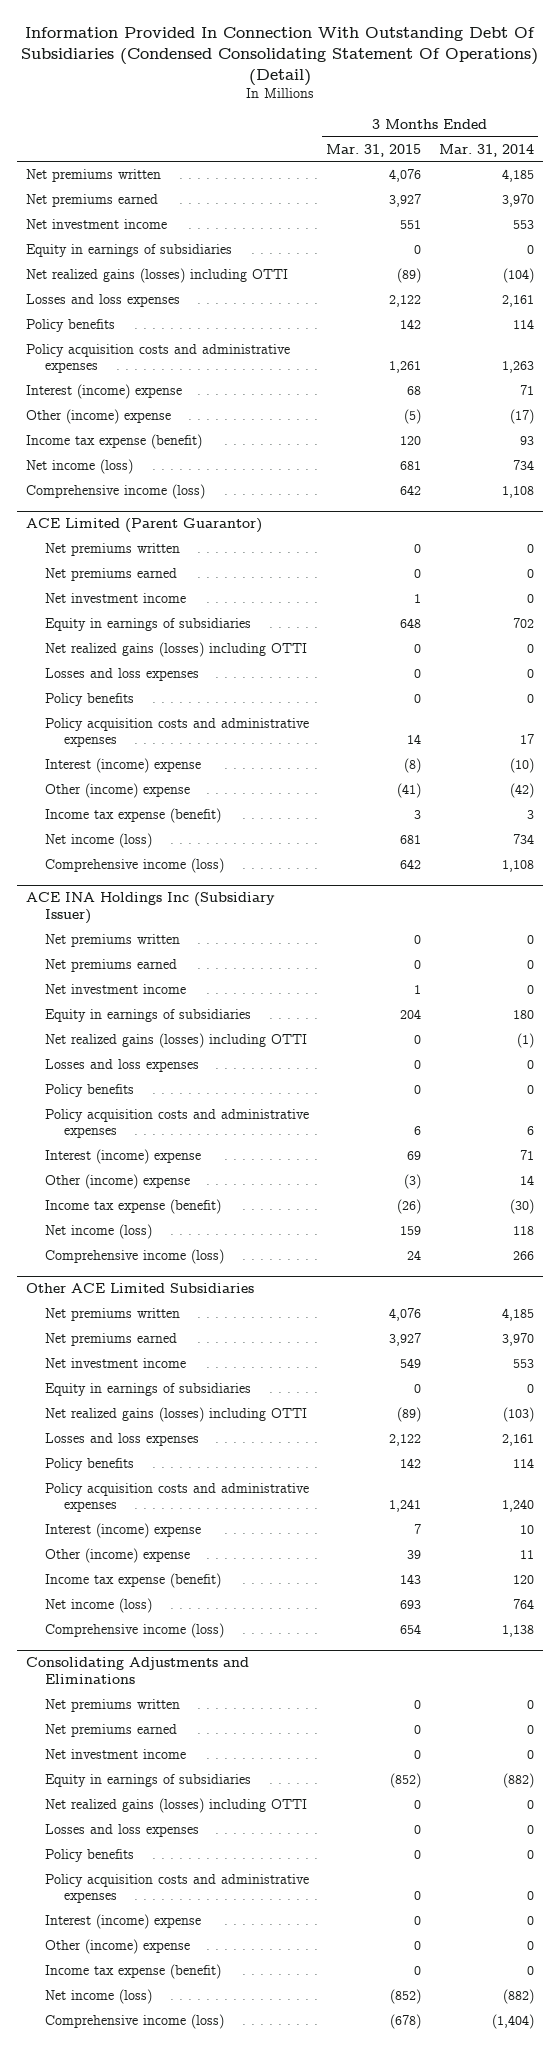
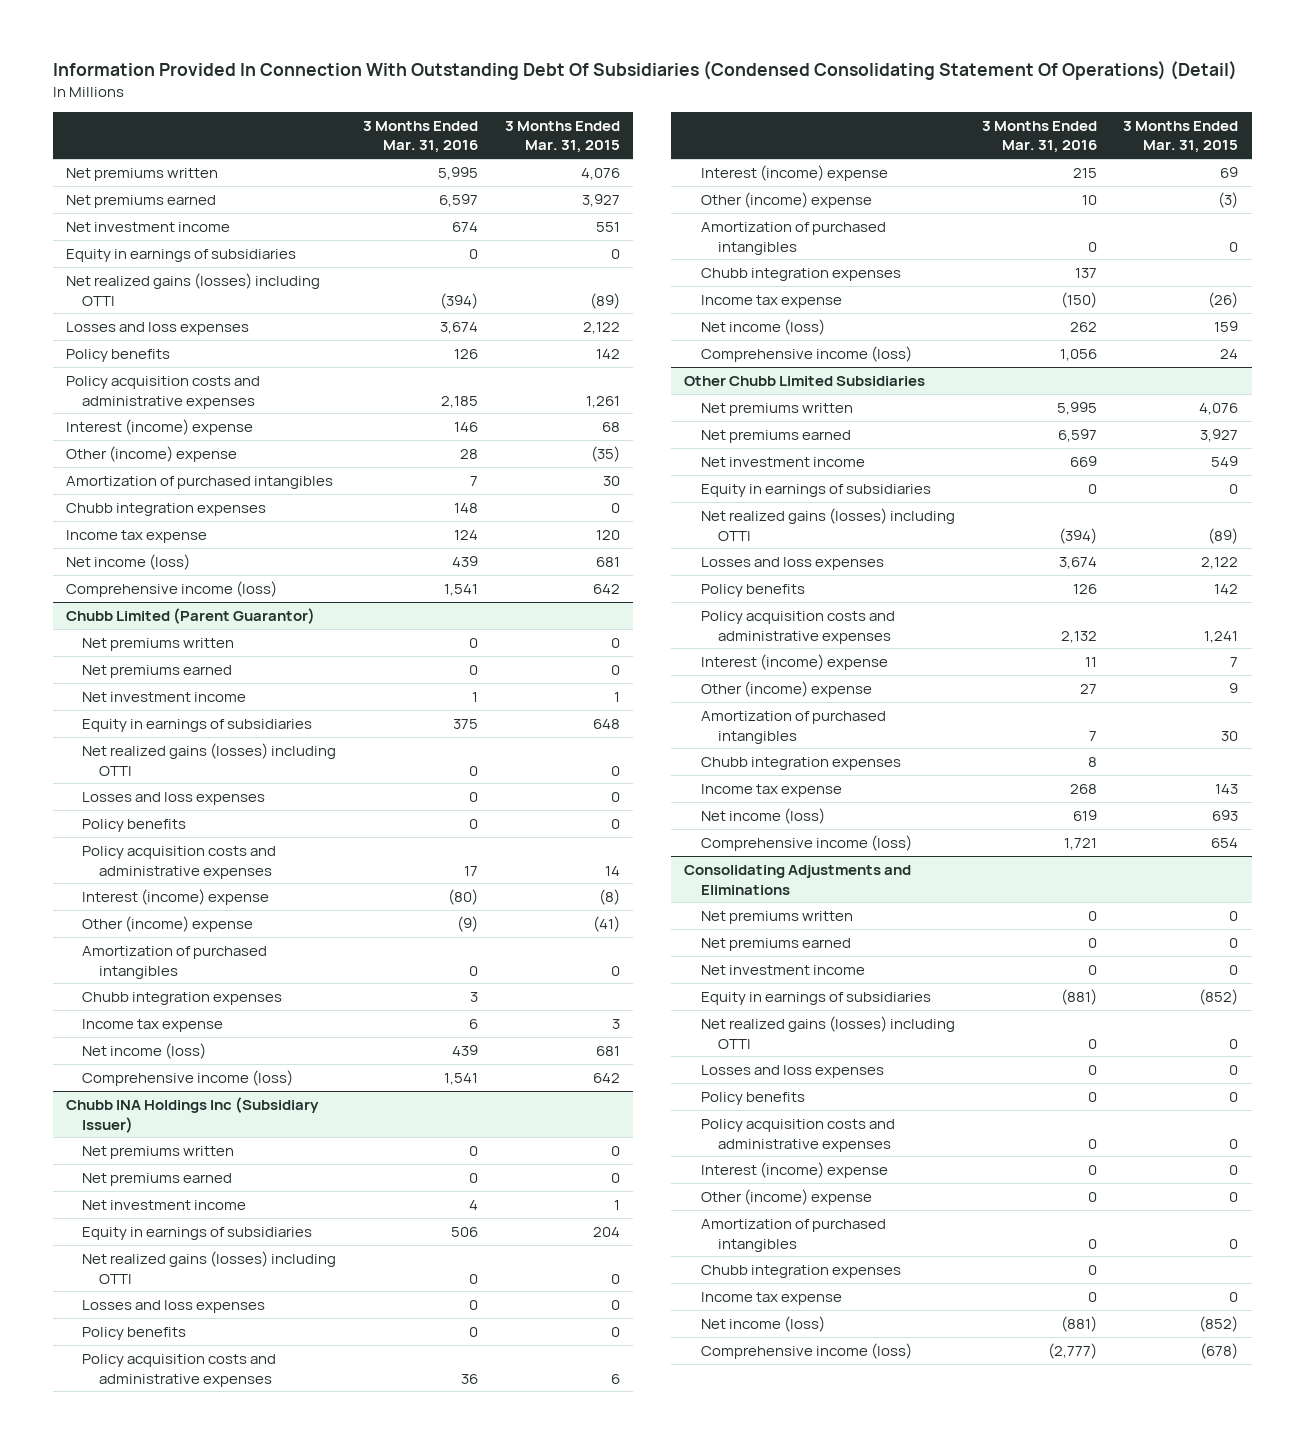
- | 3 Months Ended Mar. 31, 2015 | 3 Months Ended Mar. 31, 2014
+ | 3 Months Ended Mar. 31, 2016 | 3 Months Ended Mar. 31, 2015
- Other (income) expense | (5) | (17)
- Income tax expense (benefit) | 120 | 93
+ Other (income) expense | 28 | (35)
+ Amortization of purchased intangibles | 7 | 30
+ Chubb integration expenses | 148 | 0
+ Income tax expense | 124 | 120
- ACE Limited (Parent Guarantor)
+ Chubb Limited (Parent Guarantor)
- Income tax expense (benefit) | 3 | 3
+ Amortization of purchased intangibles | 0 | 0
+ Chubb integration expenses | 3 |
+ Income tax expense | 6 | 3
- ACE INA Holdings Inc (Subsidiary Issuer)
+ Chubb INA Holdings Inc (Subsidiary Issuer)
- Income tax expense (benefit) | (26) | (30)
+ Amortization of purchased intangibles | 0 | 0
+ Chubb integration expenses | 137 |
+ Income tax expense | (150) | (26)
- Other ACE Limited Subsidiaries
+ Other Chubb Limited Subsidiaries
- Other (income) expense | 39 | 11
- Income tax expense (benefit) | 143 | 120
+ Other (income) expense | 27 | 9
+ Amortization of purchased intangibles | 7 | 30
+ Chubb integration expenses | 8 |
+ Income tax expense | 268 | 143
@ Consolidating Adjustments and Eliminations
- Income tax expense (benefit) | 0 | 0
+ Amortization of purchased intangibles | 0 | 0
+ Chubb integration expenses | 0 |
+ Income tax expense | 0 | 0

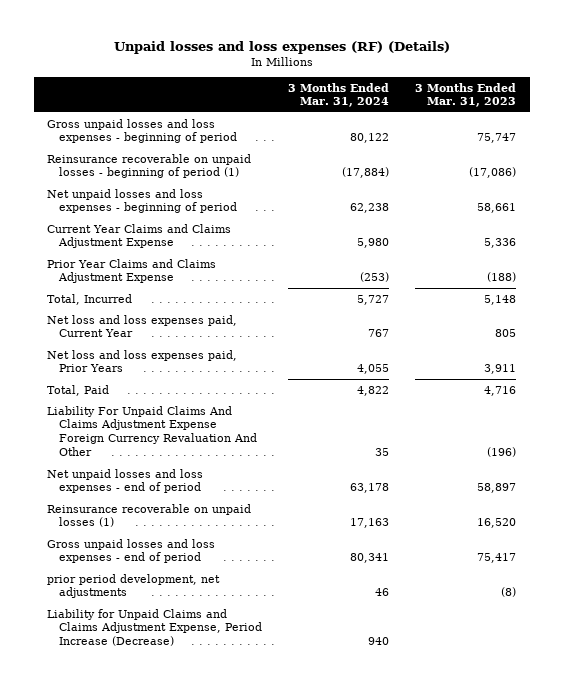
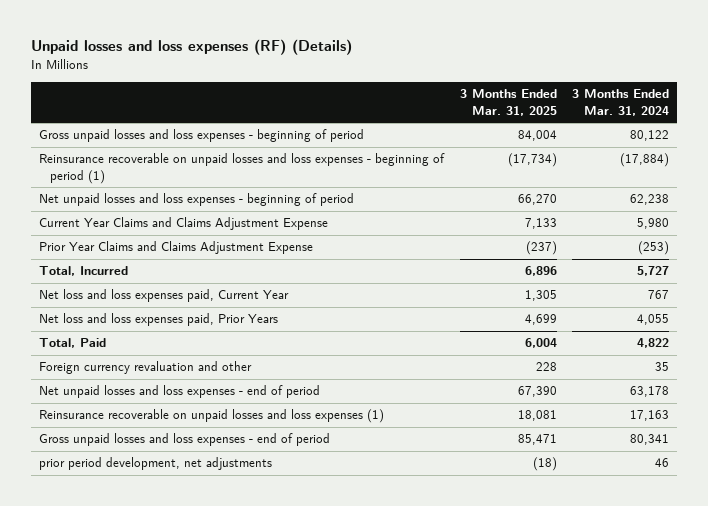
- | 3 Months Ended Mar. 31, 2024 | 3 Months Ended Mar. 31, 2023
+ | 3 Months Ended Mar. 31, 2025 | 3 Months Ended Mar. 31, 2024
- Reinsurance recoverable on unpaid losses - beginning of period (1) | (17,884) | (17,086)
+ Reinsurance recoverable on unpaid losses and loss expenses - beginning of period (1) | (17,734) | (17,884)
- Liability For Unpaid Claims And Claims Adjustment Expense Foreign Currency Revaluation And Other | 35 | (196)
+ Foreign currency revaluation and other | 228 | 35
- Reinsurance recoverable on unpaid losses (1) | 17,163 | 16,520
+ Reinsurance recoverable on unpaid losses and loss expenses (1) | 18,081 | 17,163
- Liability for Unpaid Claims and Claims Adjustment Expense, Period Increase (Decrease) | 940 |

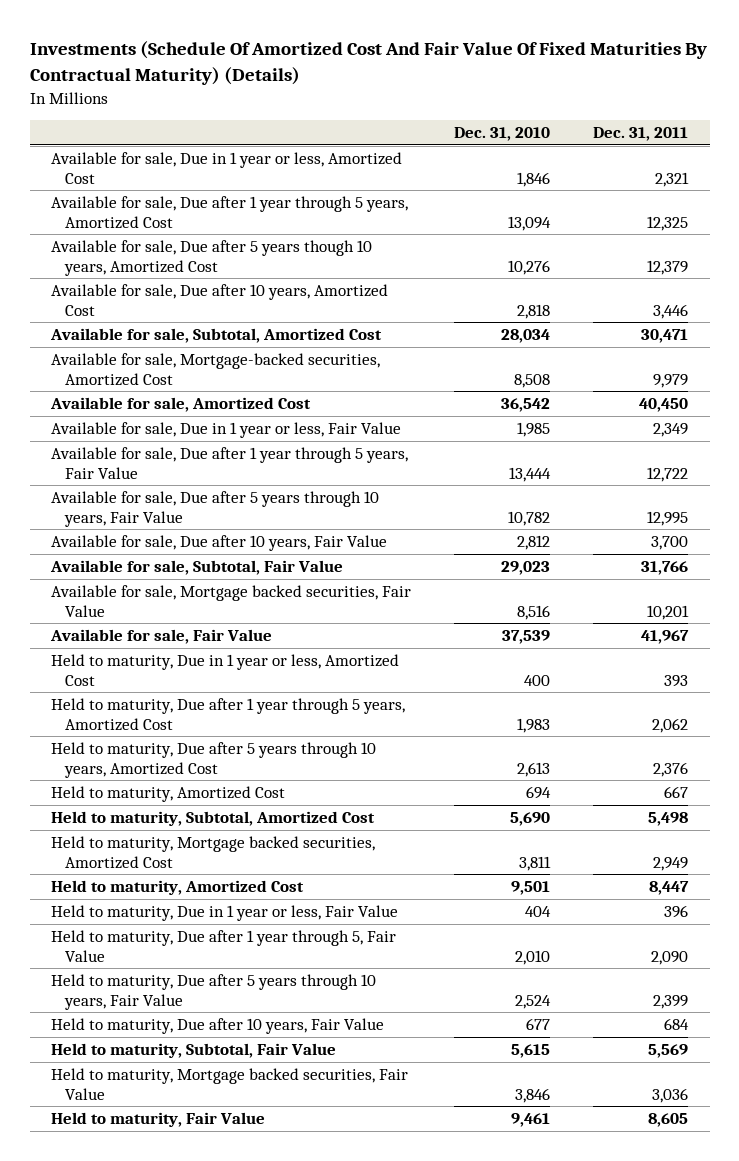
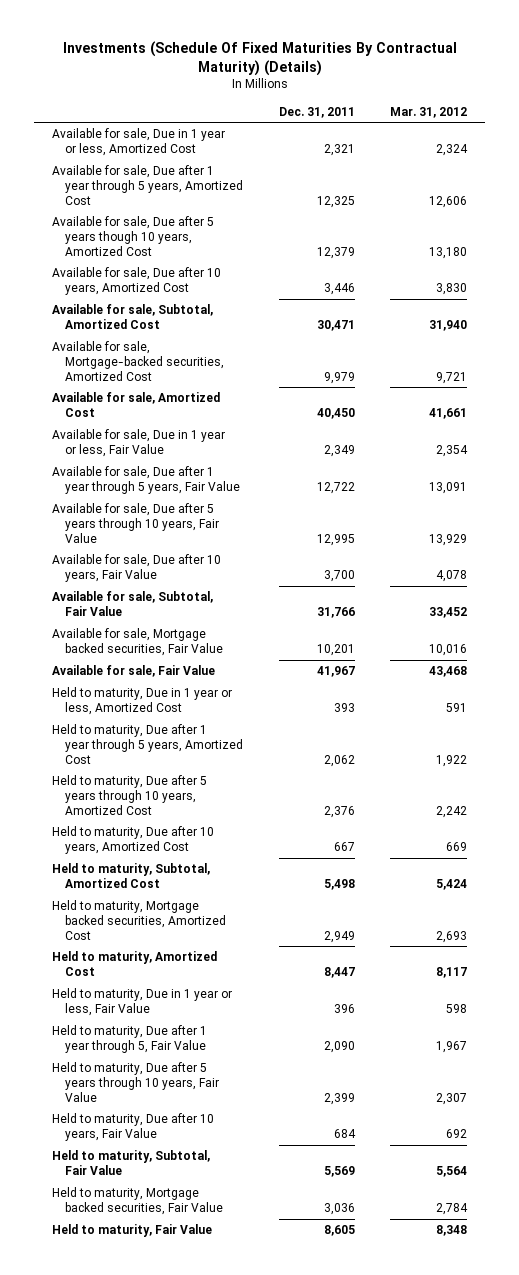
- Investments (Schedule Of Amortized Cost And Fair Value Of Fixed Maturities By Contractual Maturity) (Details)
+ Investments (Schedule Of Fixed Maturities By Contractual Maturity) (Details)
- | Dec. 31, 2010 | Dec. 31, 2011
+ | Dec. 31, 2011 | Mar. 31, 2012
- Held to maturity, Amortized Cost | 694 | 667
+ Held to maturity, Due after 10 years, Amortized Cost | 667 | 669

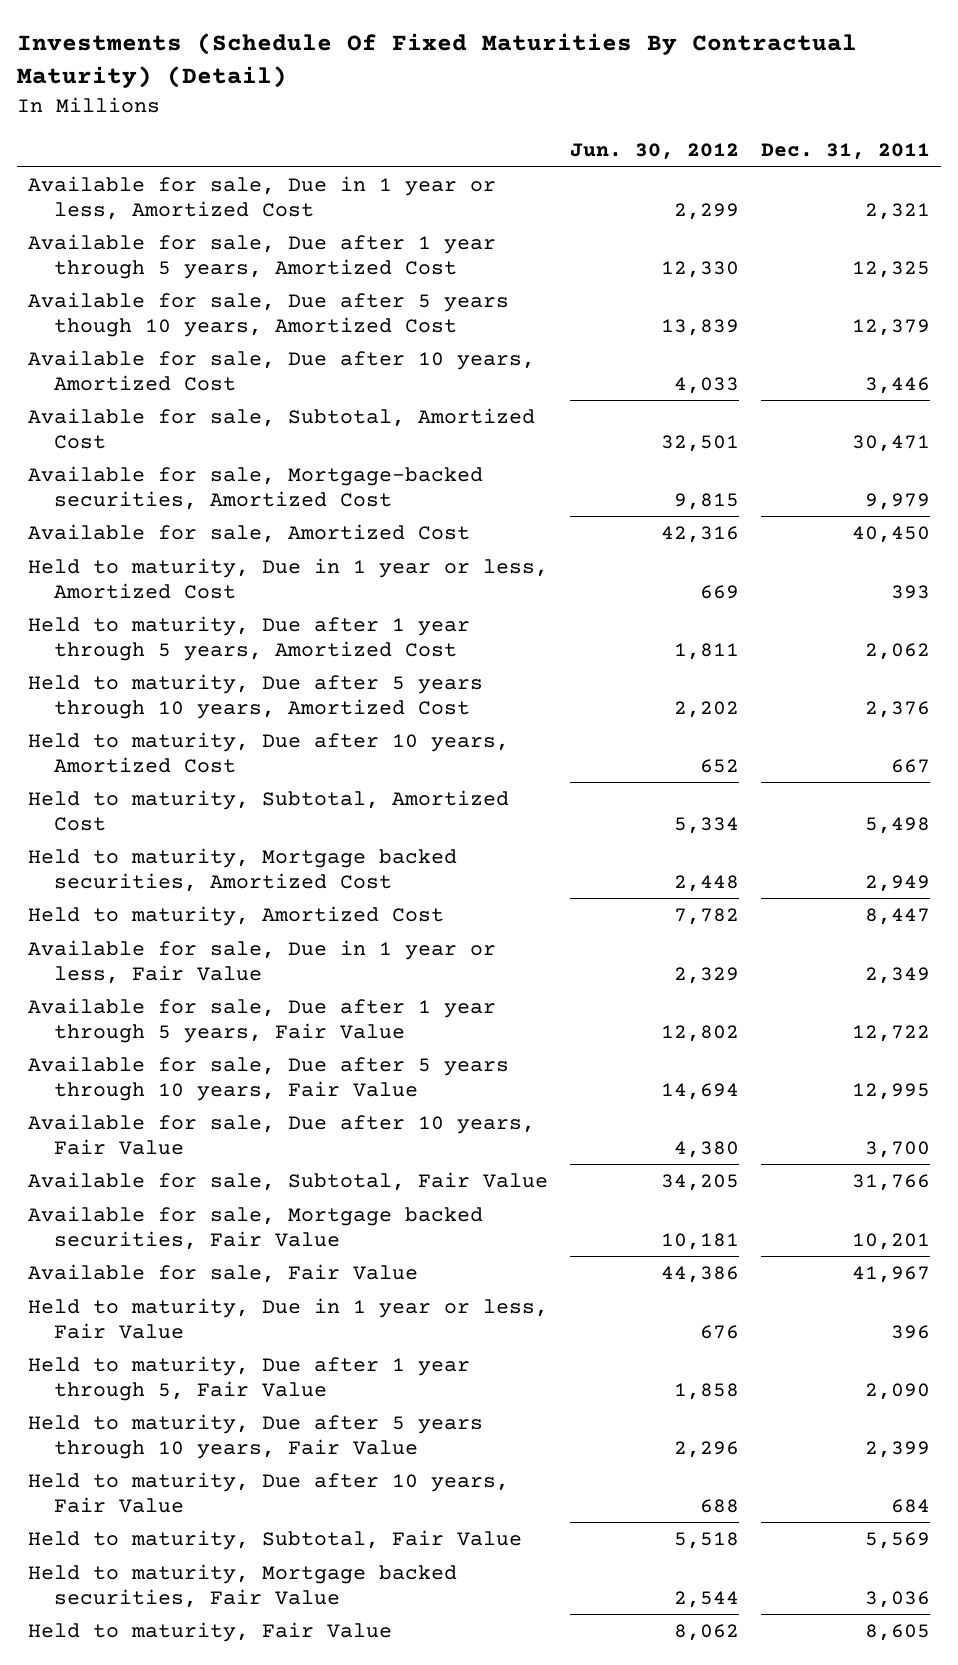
- Investments (Schedule Of Fixed Maturities By Contractual Maturity) (Details)
+ Investments (Schedule Of Fixed Maturities By Contractual Maturity) (Detail)
- | Dec. 31, 2011 | Mar. 31, 2012
+ | Jun. 30, 2012 | Dec. 31, 2011
moved down: Available for sale, Due in 1 year or less, Fair Value | 2,329 | 2,349
moved down: Available for sale, Due after 1 year through 5 years, Fair Value | 12,802 | 12,722
moved down: Available for sale, Due after 5 years through 10 years, Fair Value | 14,694 | 12,995
moved down: Available for sale, Due after 10 years, Fair Value | 4,380 | 3,700
moved down: Available for sale, Subtotal, Fair Value | 34,205 | 31,766
moved down: Available for sale, Mortgage backed securities, Fair Value | 10,181 | 10,201
moved down: Available for sale, Fair Value | 44,386 | 41,967

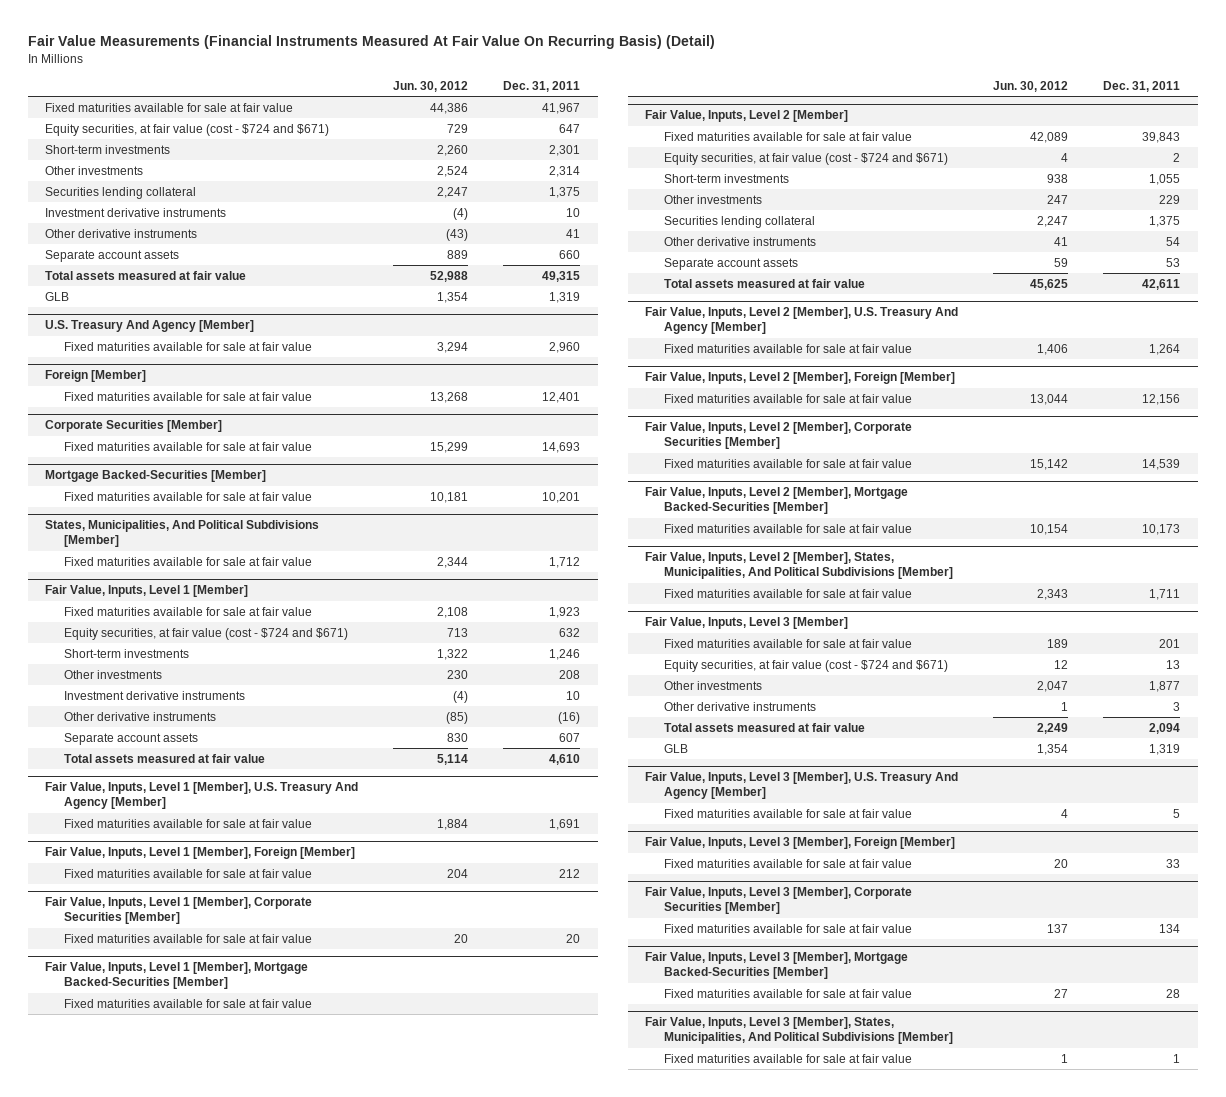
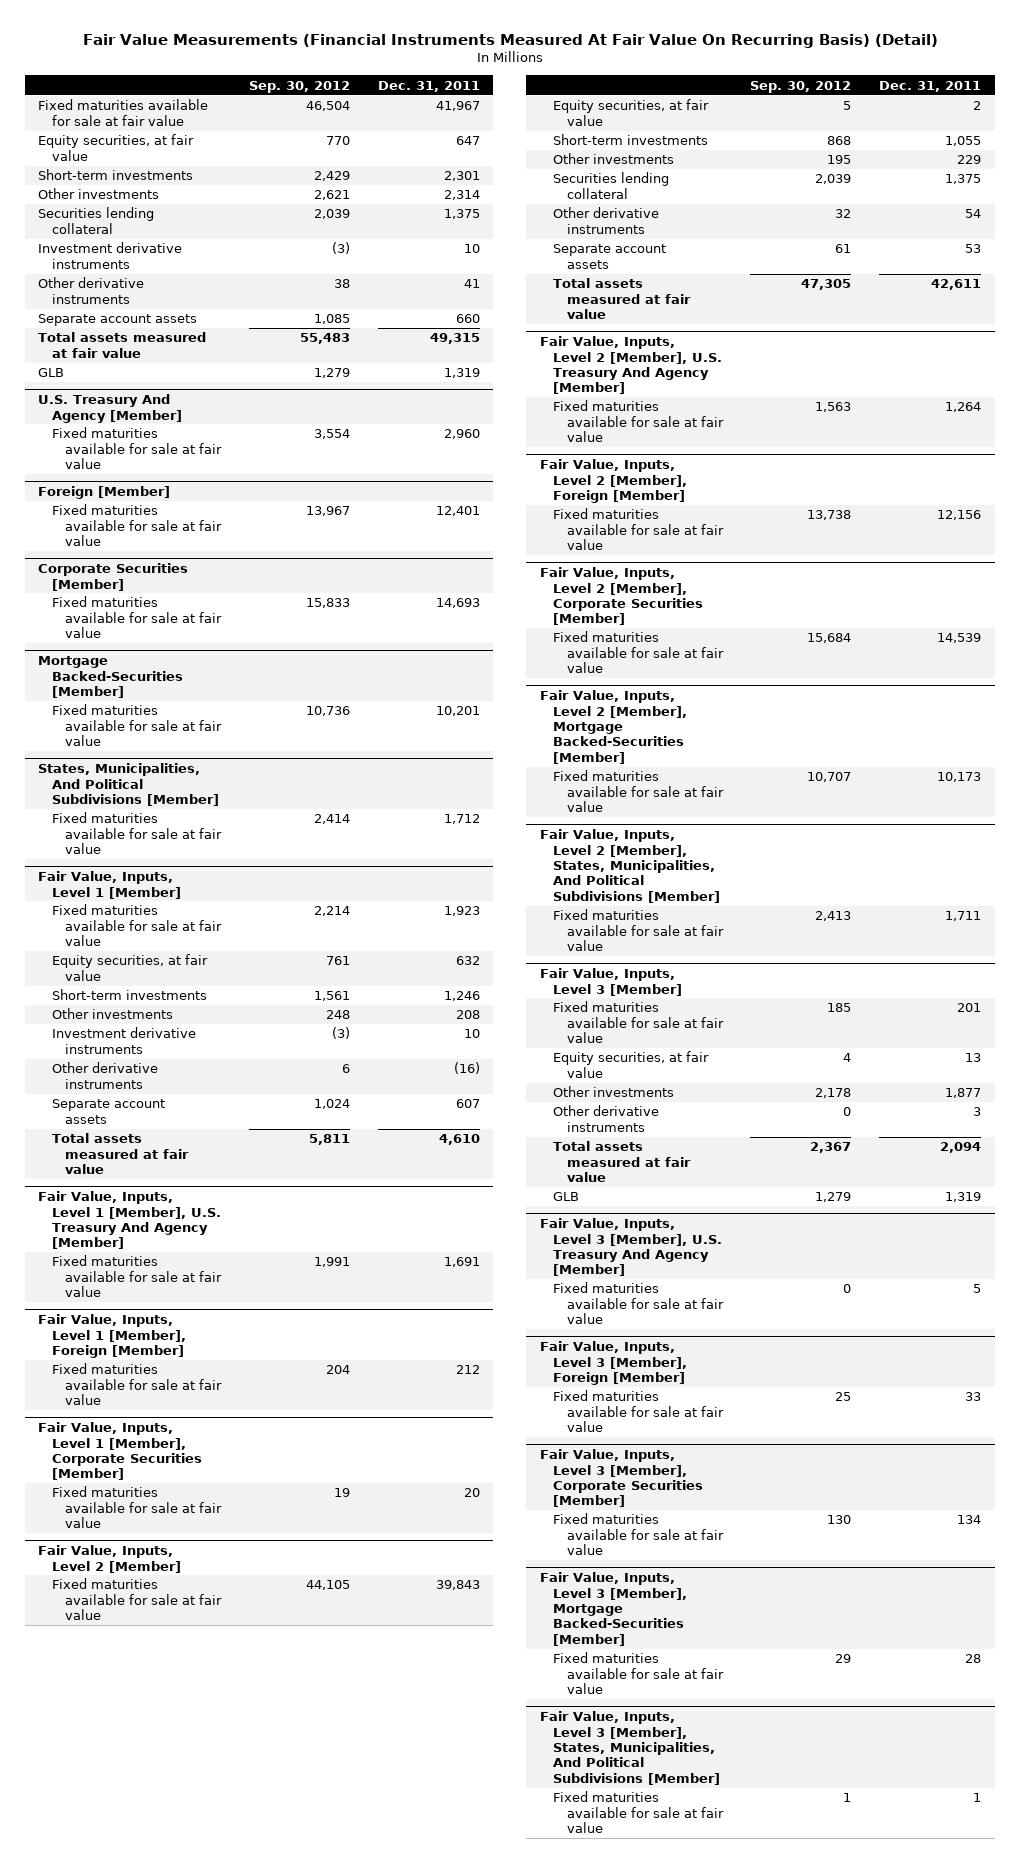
- | Jun. 30, 2012 | Dec. 31, 2011
+ | Sep. 30, 2012 | Dec. 31, 2011
- Equity securities, at fair value (cost - $724 and $671) | 729 | 647
+ Equity securities, at fair value | 770 | 647
@ Fair Value, Inputs, Level 1 [Member]
- Equity securities, at fair value (cost - $724 and $671) | 713 | 632
+ Equity securities, at fair value | 761 | 632
- Fair Value, Inputs, Level 1 [Member], Mortgage Backed-Securities [Member]
- Fixed maturities available for sale at fair value
@ Fair Value, Inputs, Level 2 [Member]
- Equity securities, at fair value (cost - $724 and $671) | 4 | 2
+ Equity securities, at fair value | 5 | 2
@ Fair Value, Inputs, Level 3 [Member]
- Equity securities, at fair value (cost - $724 and $671) | 12 | 13
+ Equity securities, at fair value | 4 | 13

